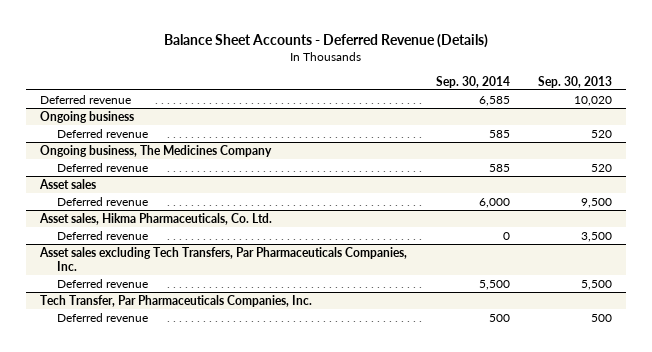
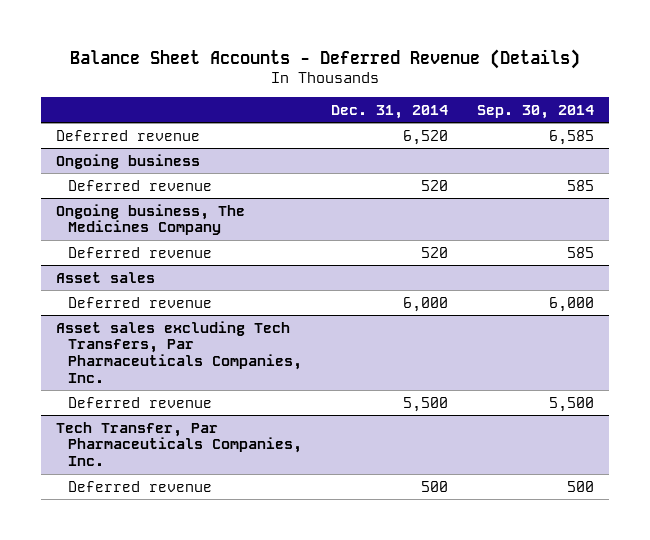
- | Sep. 30, 2014 | Sep. 30, 2013
+ | Dec. 31, 2014 | Sep. 30, 2014
- Asset sales, Hikma Pharmaceuticals, Co. Ltd.
- Deferred revenue | 0 | 3,500

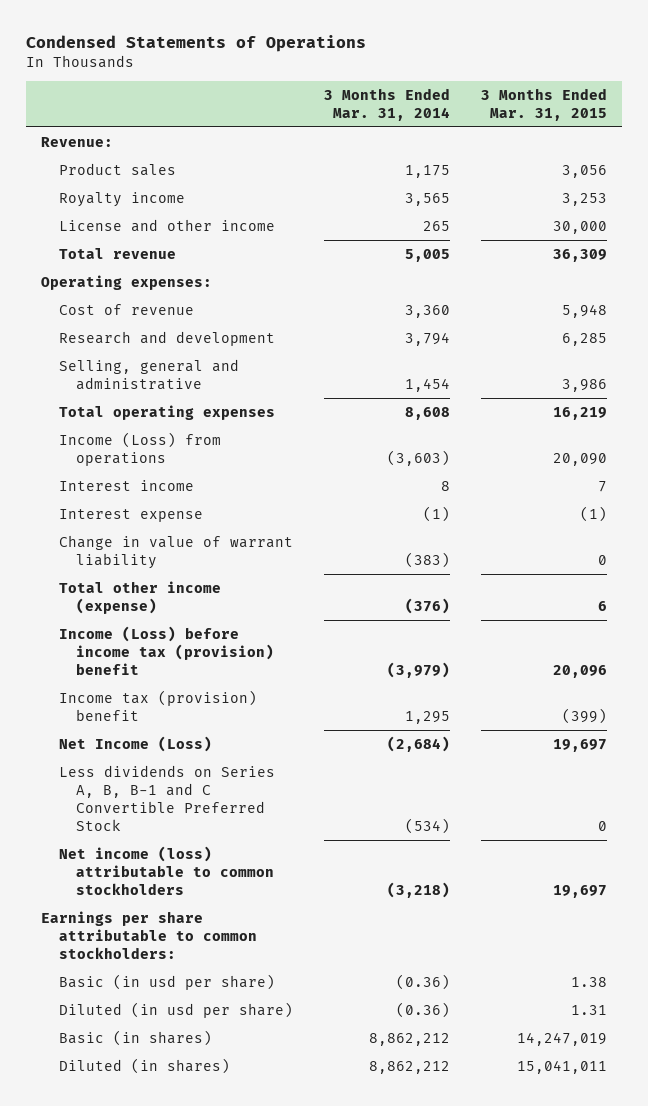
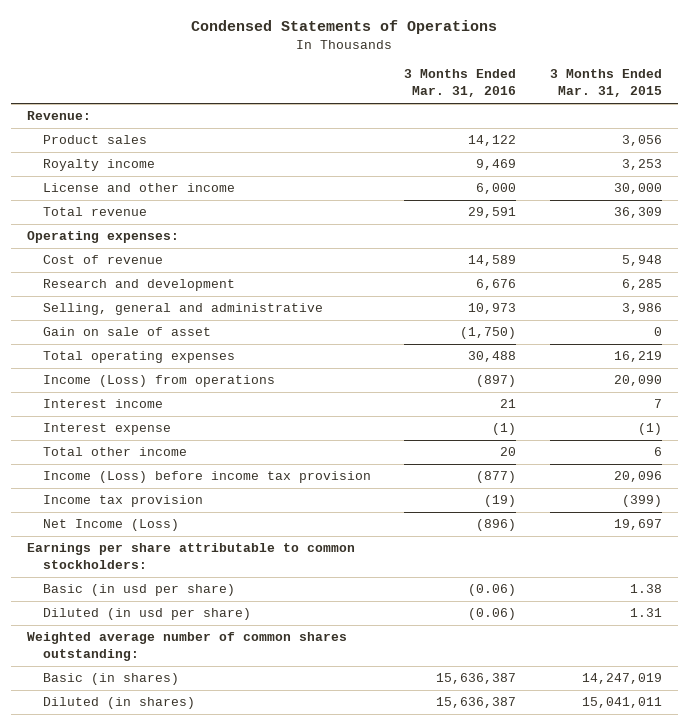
- | 3 Months Ended Mar. 31, 2014 | 3 Months Ended Mar. 31, 2015
+ | 3 Months Ended Mar. 31, 2016 | 3 Months Ended Mar. 31, 2015
+ Gain on sale of asset | (1,750) | 0
- Change in value of warrant liability | (383) | 0
- Total other income (expense) | (376) | 6
- Income (Loss) before income tax (provision) benefit | (3,979) | 20,096
- Income tax (provision) benefit | 1,295 | (399)
+ Total other income | 20 | 6
+ Income (Loss) before income tax provision | (877) | 20,096
+ Income tax provision | (19) | (399)
- Less dividends on Series A, B, B-1 and C Convertible Preferred Stock | (534) | 0
- Net income (loss) attributable to common stockholders | (3,218) | 19,697
+ Weighted average number of common shares outstanding:

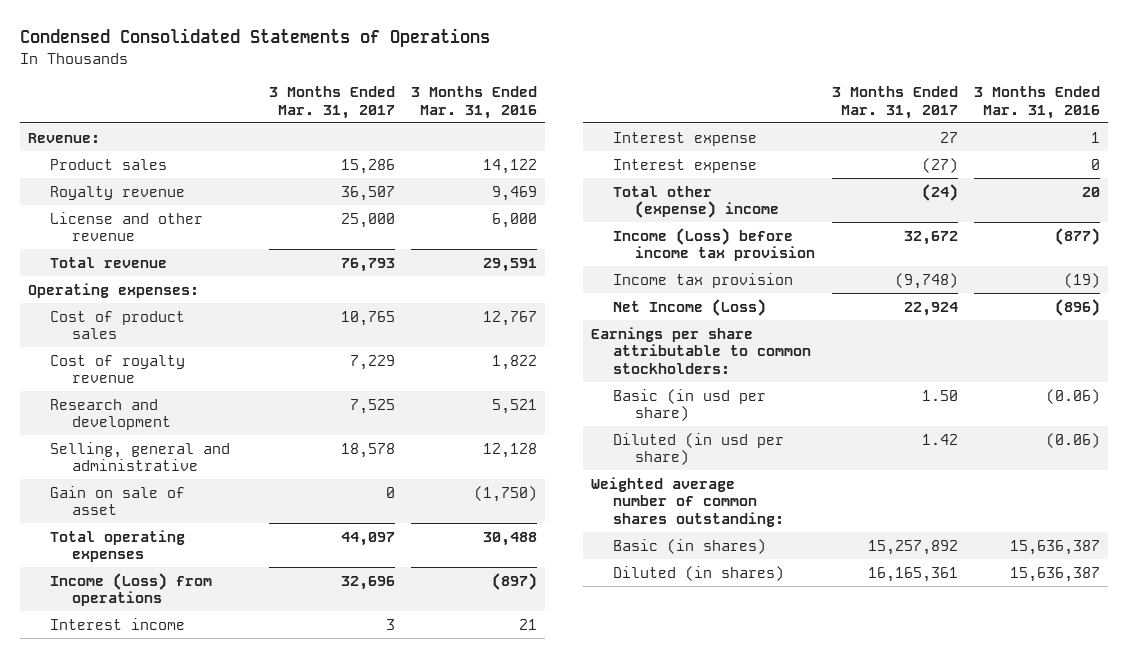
- Condensed Statements of Operations
+ Condensed Consolidated Statements of Operations
- | 3 Months Ended Mar. 31, 2016 | 3 Months Ended Mar. 31, 2015
+ | 3 Months Ended Mar. 31, 2017 | 3 Months Ended Mar. 31, 2016
- Royalty income | 9,469 | 3,253
- License and other income | 6,000 | 30,000
+ Royalty revenue | 36,507 | 9,469
+ License and other revenue | 25,000 | 6,000
- Cost of revenue | 14,589 | 5,948
- Research and development | 6,676 | 6,285
- Selling, general and administrative | 10,973 | 3,986
+ Cost of product sales | 10,765 | 12,767
+ Cost of royalty revenue | 7,229 | 1,822
+ Research and development | 7,525 | 5,521
+ Selling, general and administrative | 18,578 | 12,128
- Interest expense | (1) | (1)
- Total other income | 20 | 6
+ Interest expense | 27 | 1
+ Interest expense | (27) | 0
+ Total other (expense) income | (24) | 20

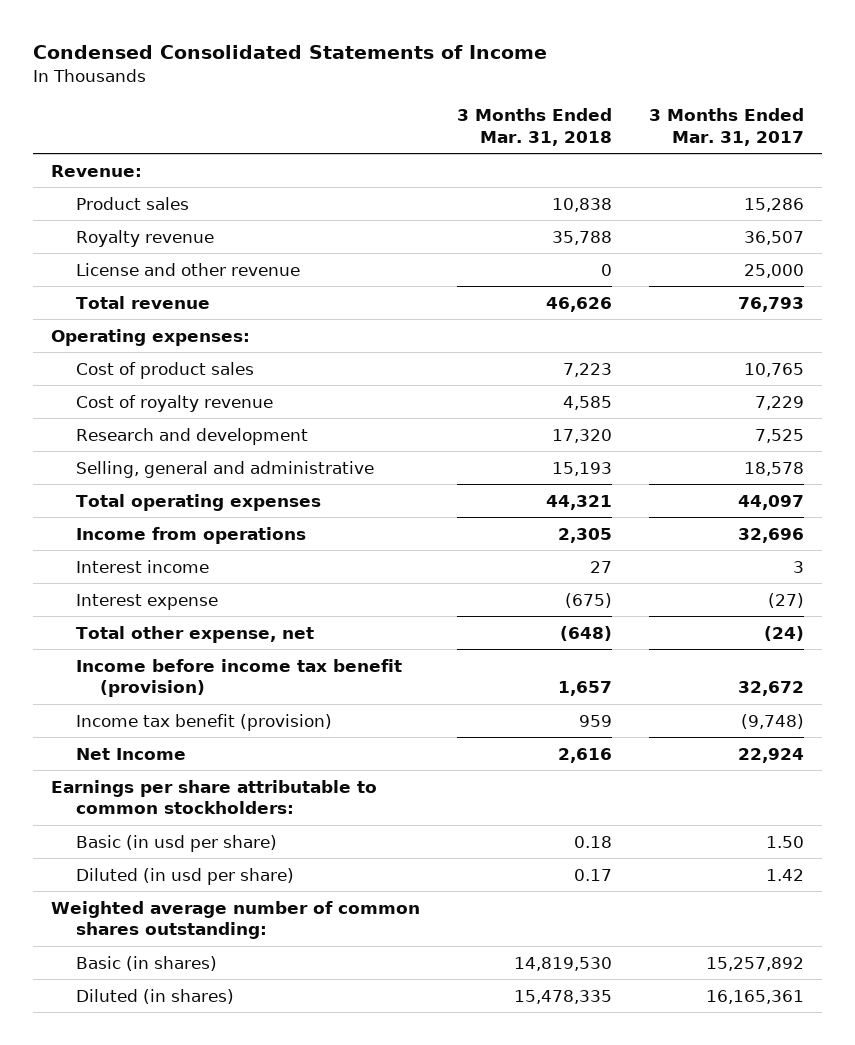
- Condensed Consolidated Statements of Operations
+ Condensed Consolidated Statements of Income
- | 3 Months Ended Mar. 31, 2017 | 3 Months Ended Mar. 31, 2016
+ | 3 Months Ended Mar. 31, 2018 | 3 Months Ended Mar. 31, 2017
- Gain on sale of asset | 0 | (1,750)
- Income (Loss) from operations | 32,696 | (897)
+ Income from operations | 2,305 | 32,696
- Interest expense | 27 | 1
- Total other (expense) income | (24) | 20
- Income (Loss) before income tax provision | 32,672 | (877)
- Income tax provision | (9,748) | (19)
- Net Income (Loss) | 22,924 | (896)
+ Total other expense, net | (648) | (24)
+ Income before income tax benefit (provision) | 1,657 | 32,672
+ Income tax benefit (provision) | 959 | (9,748)
+ Net Income | 2,616 | 22,924

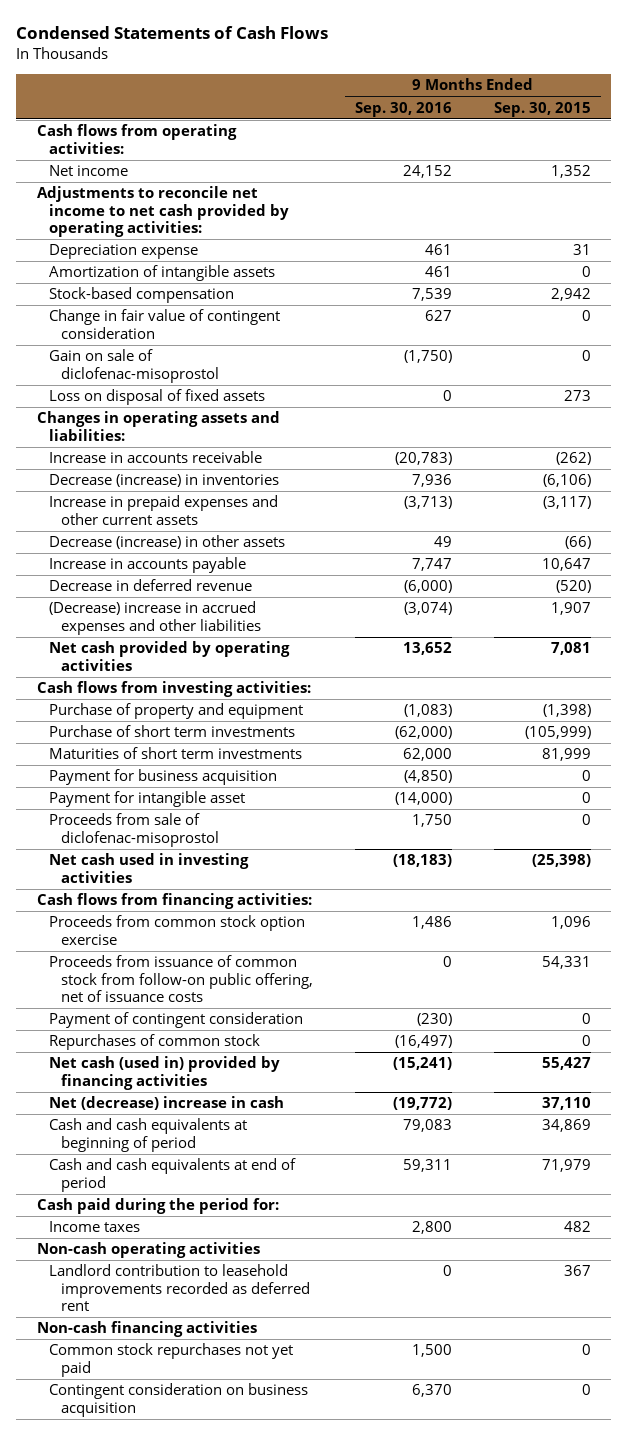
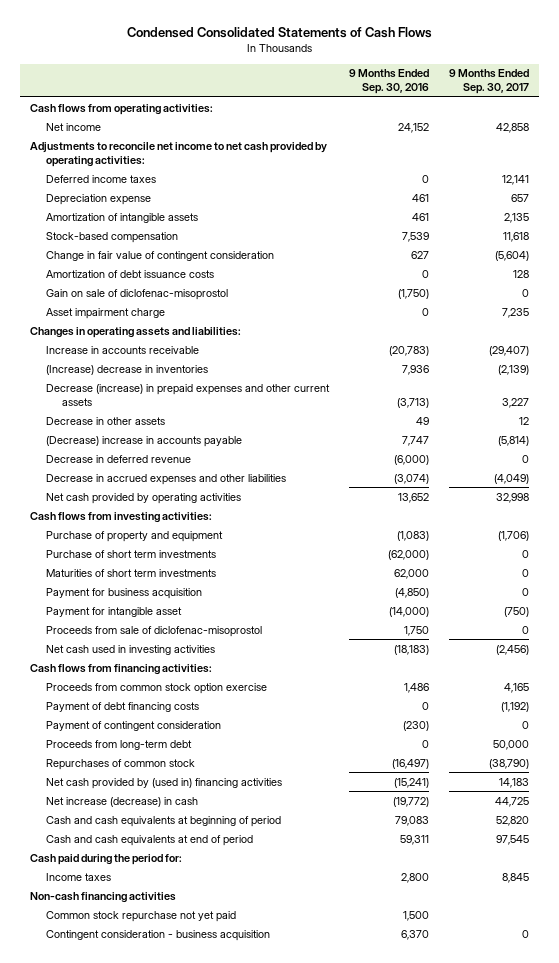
- Condensed Statements of Cash Flows
+ Condensed Consolidated Statements of Cash Flows
- | 9 Months Ended Sep. 30, 2016 | 9 Months Ended Sep. 30, 2015
+ | 9 Months Ended Sep. 30, 2016 | 9 Months Ended Sep. 30, 2017
+ Deferred income taxes | 0 | 12,141
+ Amortization of debt issuance costs | 0 | 128
- Loss on disposal of fixed assets | 0 | 273
+ Asset impairment charge | 0 | 7,235
- Decrease (increase) in inventories | 7,936 | (6,106)
- Increase in prepaid expenses and other current assets | (3,713) | (3,117)
- Decrease (increase) in other assets | 49 | (66)
- Increase in accounts payable | 7,747 | 10,647
+ (Increase) decrease in inventories | 7,936 | (2,139)
+ Decrease (increase) in prepaid expenses and other current assets | (3,713) | 3,227
+ Decrease in other assets | 49 | 12
+ (Decrease) increase in accounts payable | 7,747 | (5,814)
- (Decrease) increase in accrued expenses and other liabilities | (3,074) | 1,907
+ Decrease in accrued expenses and other liabilities | (3,074) | (4,049)
- Proceeds from issuance of common stock from follow-on public offering, net of issuance costs | 0 | 54,331
+ Payment of debt financing costs | 0 | (1,192)
+ Proceeds from long-term debt | 0 | 50,000
- Net cash (used in) provided by financing activities | (15,241) | 55,427
- Net (decrease) increase in cash | (19,772) | 37,110
+ Net cash provided by (used in) financing activities | (15,241) | 14,183
+ Net increase (decrease) in cash | (19,772) | 44,725
- Non-cash operating activities
- Landlord contribution to leasehold improvements recorded as deferred rent | 0 | 367
- Common stock repurchases not yet paid | 1,500 | 0
- Contingent consideration on business acquisition | 6,370 | 0
+ Common stock repurchase not yet paid | 1,500 |
+ Contingent consideration - business acquisition | 6,370 | 0

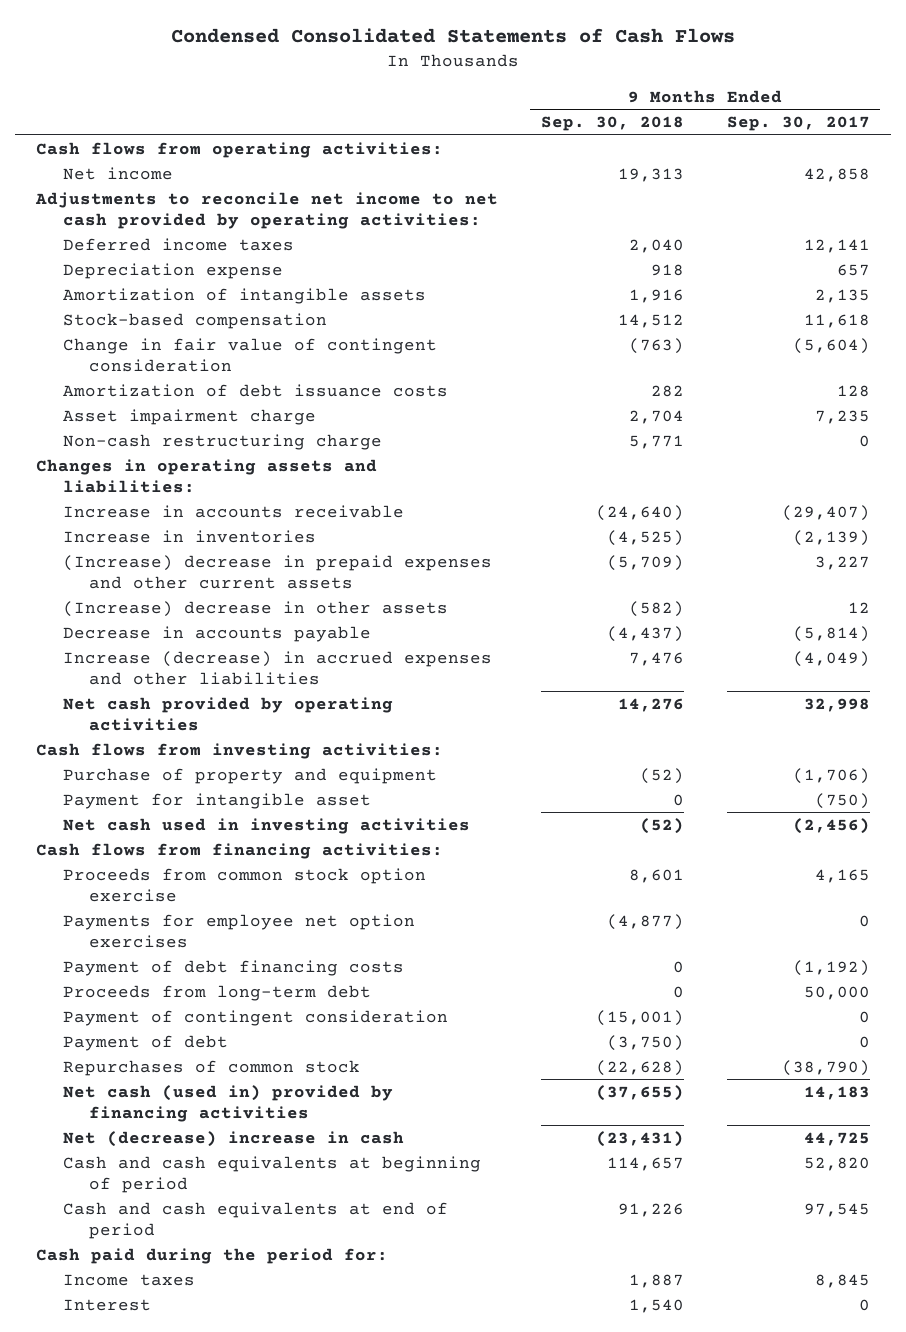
- | 9 Months Ended Sep. 30, 2016 | 9 Months Ended Sep. 30, 2017
+ | 9 Months Ended Sep. 30, 2018 | 9 Months Ended Sep. 30, 2017
- Gain on sale of diclofenac-misoprostol | (1,750) | 0
+ Non-cash restructuring charge | 5,771 | 0
- (Increase) decrease in inventories | 7,936 | (2,139)
- Decrease (increase) in prepaid expenses and other current assets | (3,713) | 3,227
- Decrease in other assets | 49 | 12
- (Decrease) increase in accounts payable | 7,747 | (5,814)
- Decrease in deferred revenue | (6,000) | 0
- Decrease in accrued expenses and other liabilities | (3,074) | (4,049)
+ Increase in inventories | (4,525) | (2,139)
+ (Increase) decrease in prepaid expenses and other current assets | (5,709) | 3,227
+ (Increase) decrease in other assets | (582) | 12
+ Decrease in accounts payable | (4,437) | (5,814)
+ Increase (decrease) in accrued expenses and other liabilities | 7,476 | (4,049)
- Purchase of short term investments | (62,000) | 0
- Maturities of short term investments | 62,000 | 0
- Payment for business acquisition | (4,850) | 0
- Proceeds from sale of diclofenac-misoprostol | 1,750 | 0
+ Payments for employee net option exercises | (4,877) | 0
moved down: Payment of contingent consideration | (15,001) | 0
+ Payment of debt | (3,750) | 0
- Net cash provided by (used in) financing activities | (15,241) | 14,183
- Net increase (decrease) in cash | (19,772) | 44,725
+ Net cash (used in) provided by financing activities | (37,655) | 14,183
+ Net (decrease) increase in cash | (23,431) | 44,725
- Non-cash financing activities
- Common stock repurchase not yet paid | 1,500 |
- Contingent consideration - business acquisition | 6,370 | 0
+ Interest | 1,540 | 0

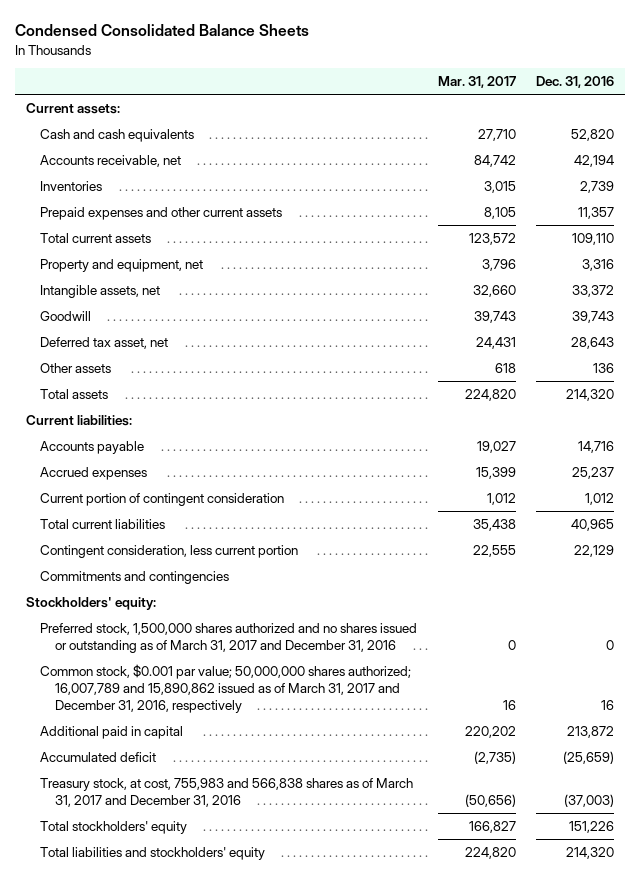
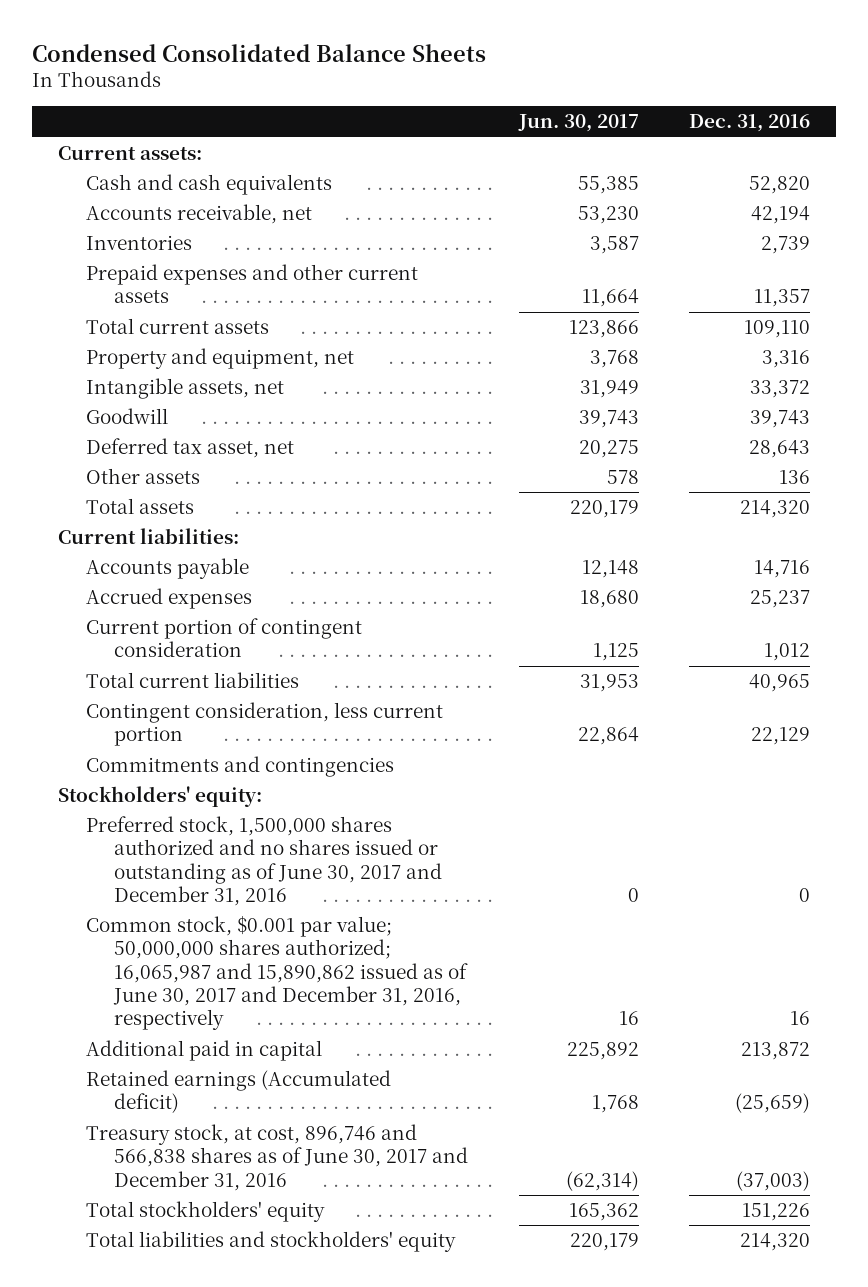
- | Mar. 31, 2017 | Dec. 31, 2016
+ | Jun. 30, 2017 | Dec. 31, 2016
- Preferred stock, 1,500,000 shares authorized and no shares issued or outstanding as of March 31, 2017 and December 31, 2016 | 0 | 0
- Common stock, $0.001 par value; 50,000,000 shares authorized; 16,007,789 and 15,890,862 issued as of March 31, 2017 and December 31, 2016, respectively | 16 | 16
+ Preferred stock, 1,500,000 shares authorized and no shares issued or outstanding as of June 30, 2017 and December 31, 2016 | 0 | 0
+ Common stock, $0.001 par value; 50,000,000 shares authorized; 16,065,987 and 15,890,862 issued as of June 30, 2017 and December 31, 2016, respectively | 16 | 16
- Accumulated deficit | (2,735) | (25,659)
- Treasury stock, at cost, 755,983 and 566,838 shares as of March 31, 2017 and December 31, 2016 | (50,656) | (37,003)
+ Retained earnings (Accumulated deficit) | 1,768 | (25,659)
+ Treasury stock, at cost, 896,746 and 566,838 shares as of June 30, 2017 and December 31, 2016 | (62,314) | (37,003)

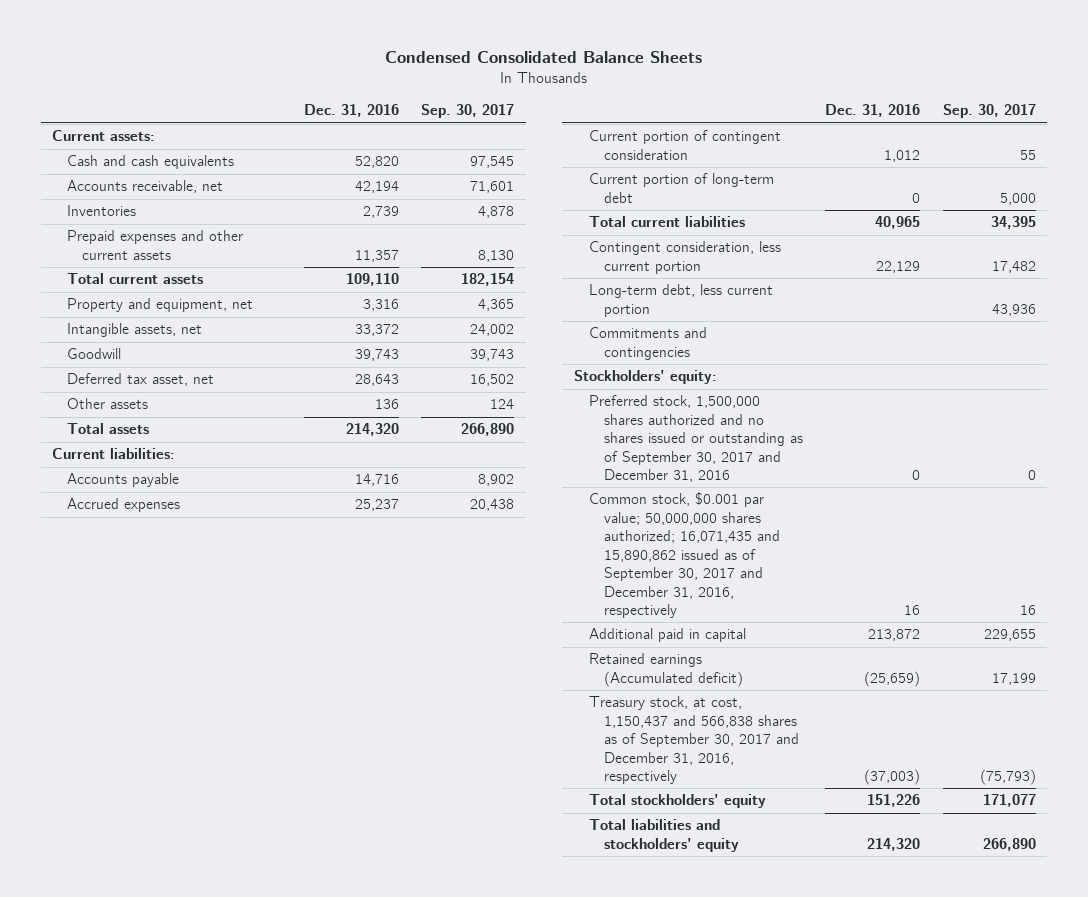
- | Jun. 30, 2017 | Dec. 31, 2016
+ | Dec. 31, 2016 | Sep. 30, 2017
+ Current portion of long-term debt | 0 | 5,000
+ Long-term debt, less current portion | | 43,936
- Preferred stock, 1,500,000 shares authorized and no shares issued or outstanding as of June 30, 2017 and December 31, 2016 | 0 | 0
- Common stock, $0.001 par value; 50,000,000 shares authorized; 16,065,987 and 15,890,862 issued as of June 30, 2017 and December 31, 2016, respectively | 16 | 16
+ Preferred stock, 1,500,000 shares authorized and no shares issued or outstanding as of September 30, 2017 and December 31, 2016 | 0 | 0
+ Common stock, $0.001 par value; 50,000,000 shares authorized; 16,071,435 and 15,890,862 issued as of September 30, 2017 and December 31, 2016, respectively | 16 | 16
- Treasury stock, at cost, 896,746 and 566,838 shares as of June 30, 2017 and December 31, 2016 | (62,314) | (37,003)
+ Treasury stock, at cost, 1,150,437 and 566,838 shares as of September 30, 2017 and December 31, 2016, respectively | (37,003) | (75,793)

